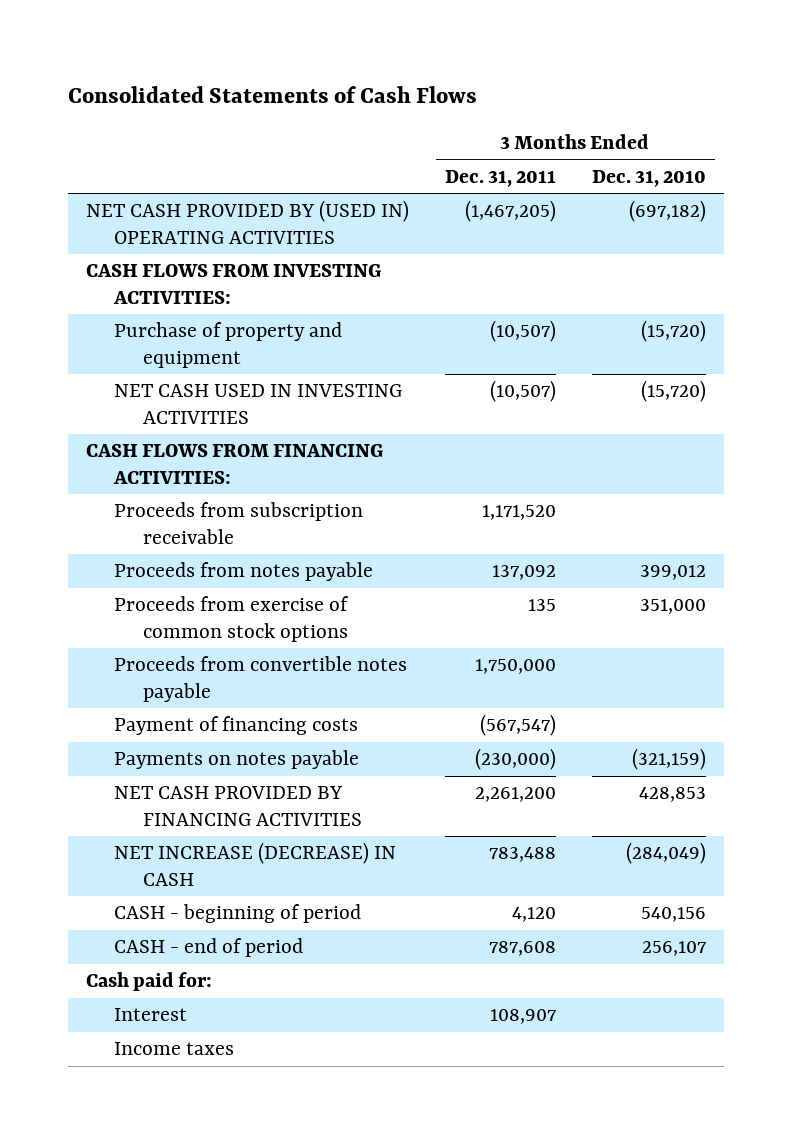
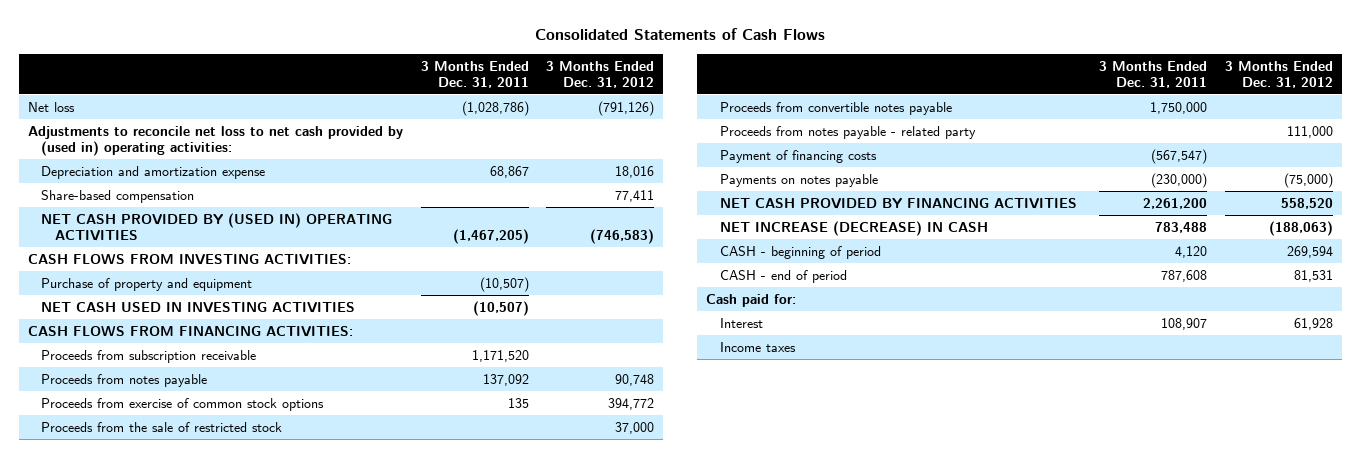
- | 3 Months Ended Dec. 31, 2011 | 3 Months Ended Dec. 31, 2010
+ | 3 Months Ended Dec. 31, 2011 | 3 Months Ended Dec. 31, 2012
+ Net loss | (1,028,786) | (791,126)
+ Adjustments to reconcile net loss to net cash provided by (used in) operating activities:
+ Depreciation and amortization expense | 68,867 | 18,016
+ Share-based compensation | | 77,411
+ Proceeds from the sale of restricted stock | | 37,000
+ Proceeds from notes payable - related party | | 111,000

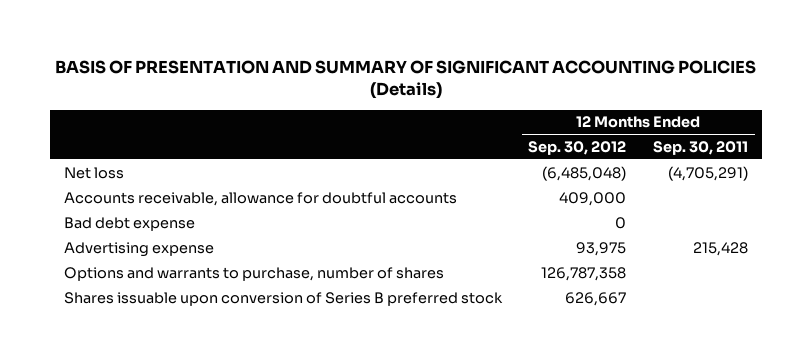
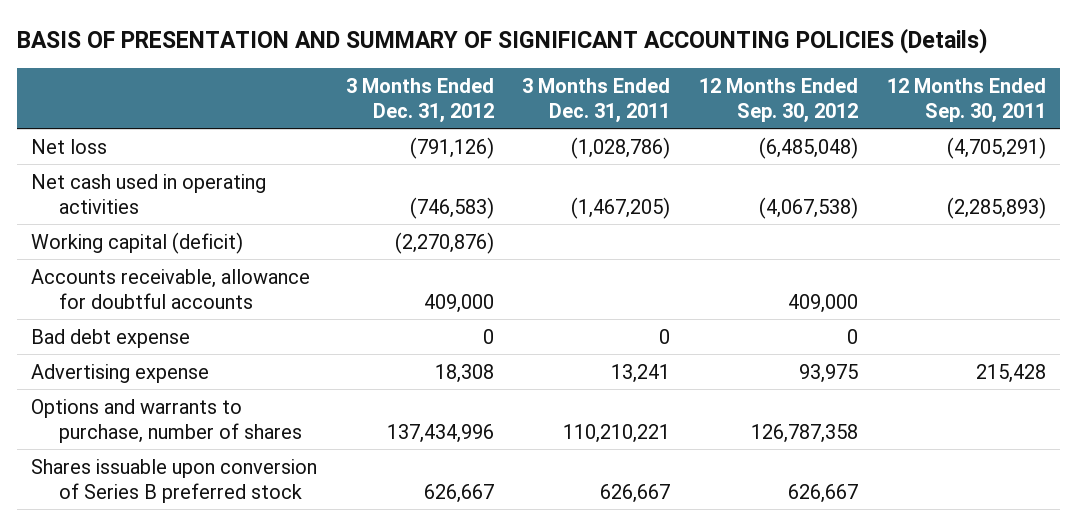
- | 12 Months Ended Sep. 30, 2012 | 12 Months Ended Sep. 30, 2011
+ | 3 Months Ended Dec. 31, 2012 | 3 Months Ended Dec. 31, 2011 | 12 Months Ended Sep. 30, 2012 | 12 Months Ended Sep. 30, 2011
+ Net cash used in operating activities | (746,583) | (1,467,205) | (4,067,538) | (2,285,893)
+ Working capital (deficit) | (2,270,876) | | |

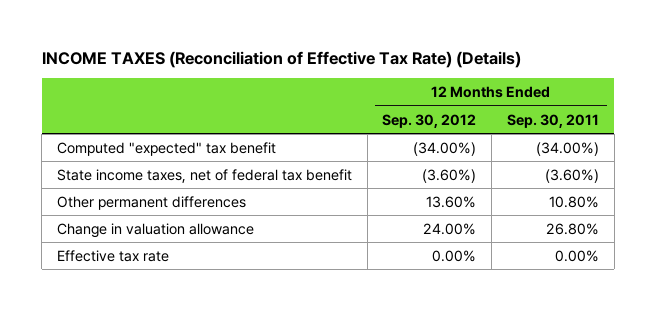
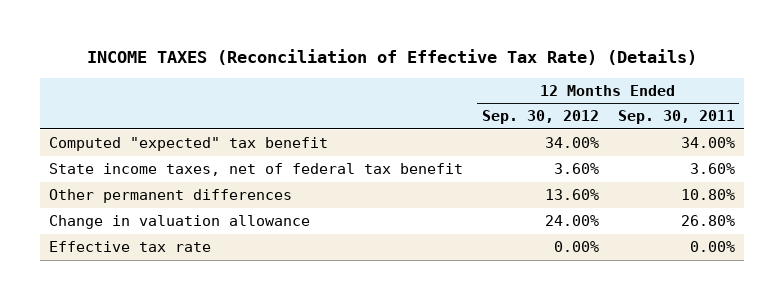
- Computed "expected" tax benefit | (34.00%) | (34.00%)
- State income taxes, net of federal tax benefit | (3.60%) | (3.60%)
+ Computed "expected" tax benefit | 34.00% | 34.00%
+ State income taxes, net of federal tax benefit | 3.60% | 3.60%

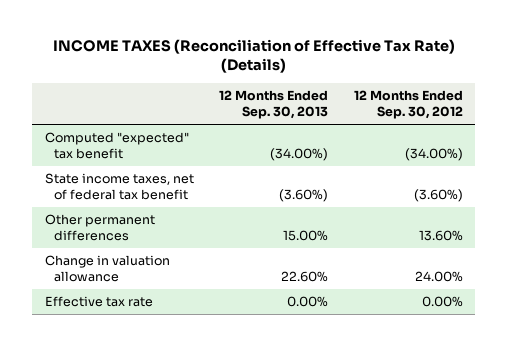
- | 12 Months Ended Sep. 30, 2012 | 12 Months Ended Sep. 30, 2011
+ | 12 Months Ended Sep. 30, 2013 | 12 Months Ended Sep. 30, 2012
- Computed "expected" tax benefit | 34.00% | 34.00%
- State income taxes, net of federal tax benefit | 3.60% | 3.60%
+ Computed "expected" tax benefit | (34.00%) | (34.00%)
+ State income taxes, net of federal tax benefit | (3.60%) | (3.60%)

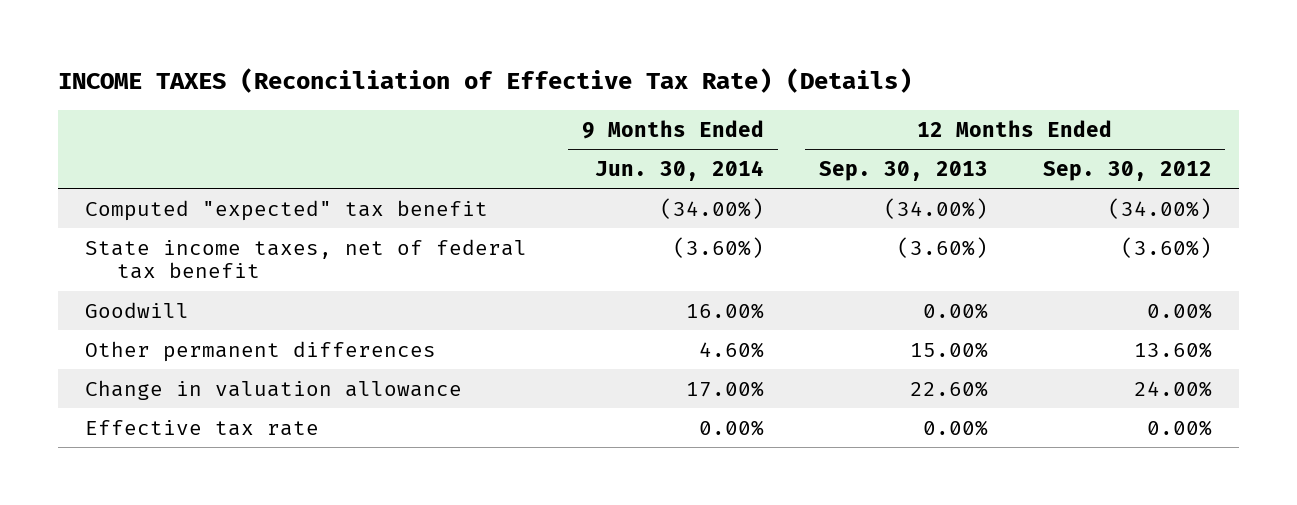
- | 12 Months Ended Sep. 30, 2013 | 12 Months Ended Sep. 30, 2012
+ | 9 Months Ended Jun. 30, 2014 | 12 Months Ended Sep. 30, 2013 | 12 Months Ended Sep. 30, 2012
+ Goodwill | 16.00% | 0.00% | 0.00%

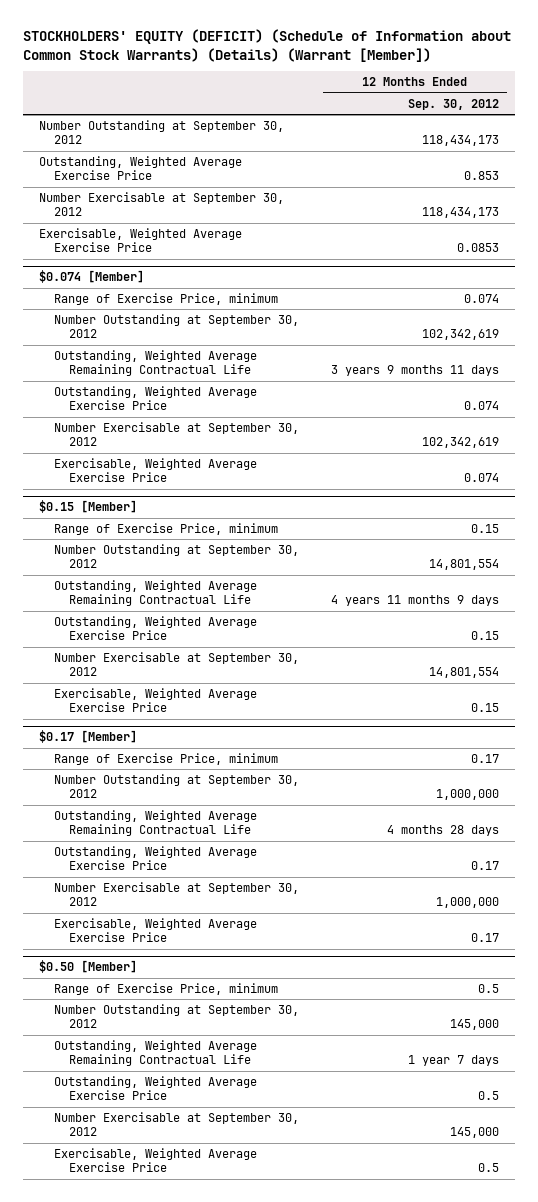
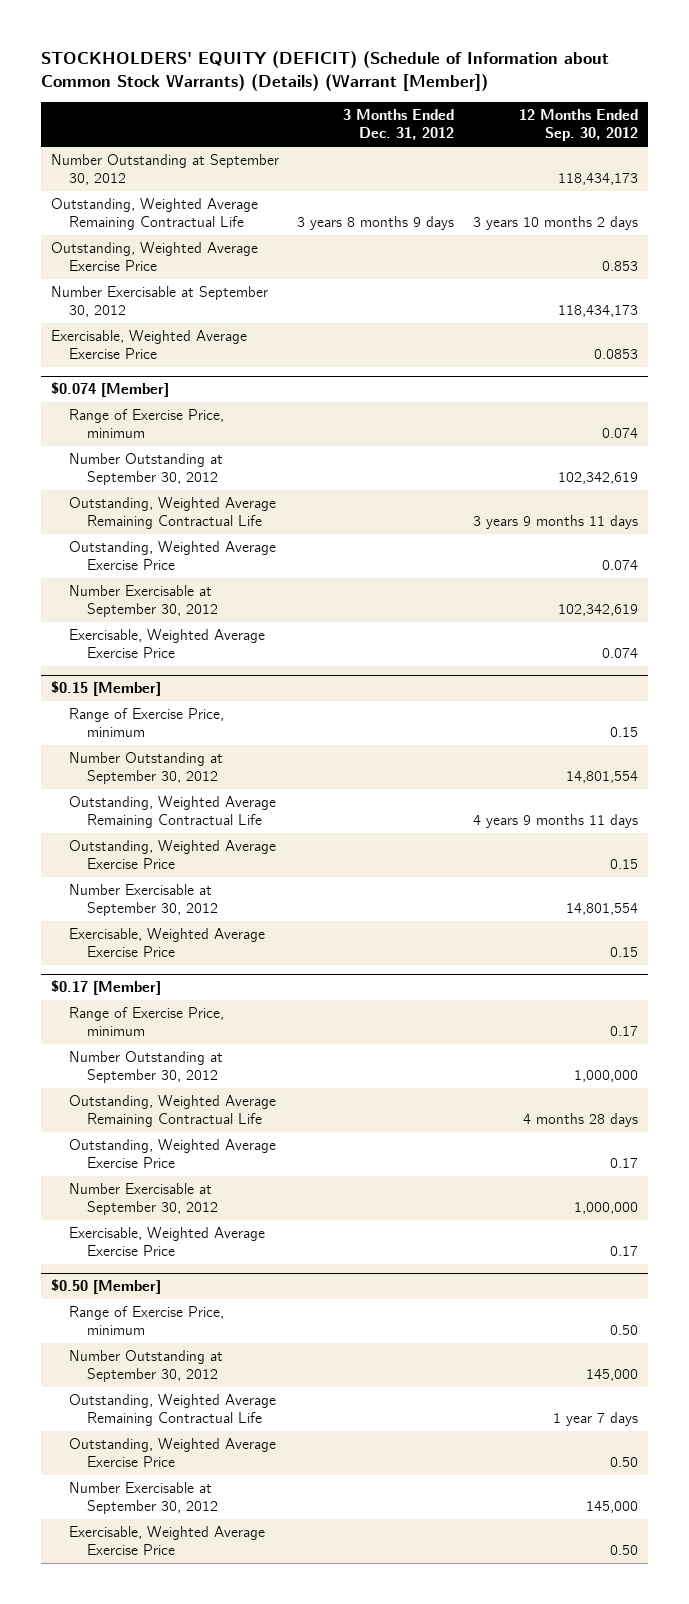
- | 12 Months Ended Sep. 30, 2012
+ | 3 Months Ended Dec. 31, 2012 | 12 Months Ended Sep. 30, 2012
+ Outstanding, Weighted Average Remaining Contractual Life | 3 years 8 months 9 days | 3 years 10 months 2 days
@ $0.15 [Member]
- Outstanding, Weighted Average Remaining Contractual Life | 4 years 11 months 9 days
+ Outstanding, Weighted Average Remaining Contractual Life | | 4 years 9 months 11 days
@ $0.50 [Member]
- Range of Exercise Price, minimum | 0.5
+ Range of Exercise Price, minimum | | 0.50
- Outstanding, Weighted Average Exercise Price | 0.5
+ Outstanding, Weighted Average Exercise Price | | 0.50
- Exercisable, Weighted Average Exercise Price | 0.5
+ Exercisable, Weighted Average Exercise Price | | 0.50

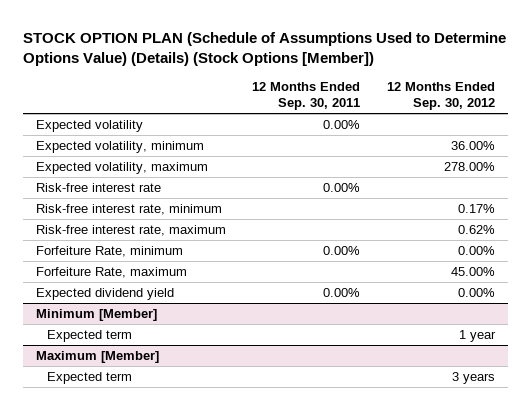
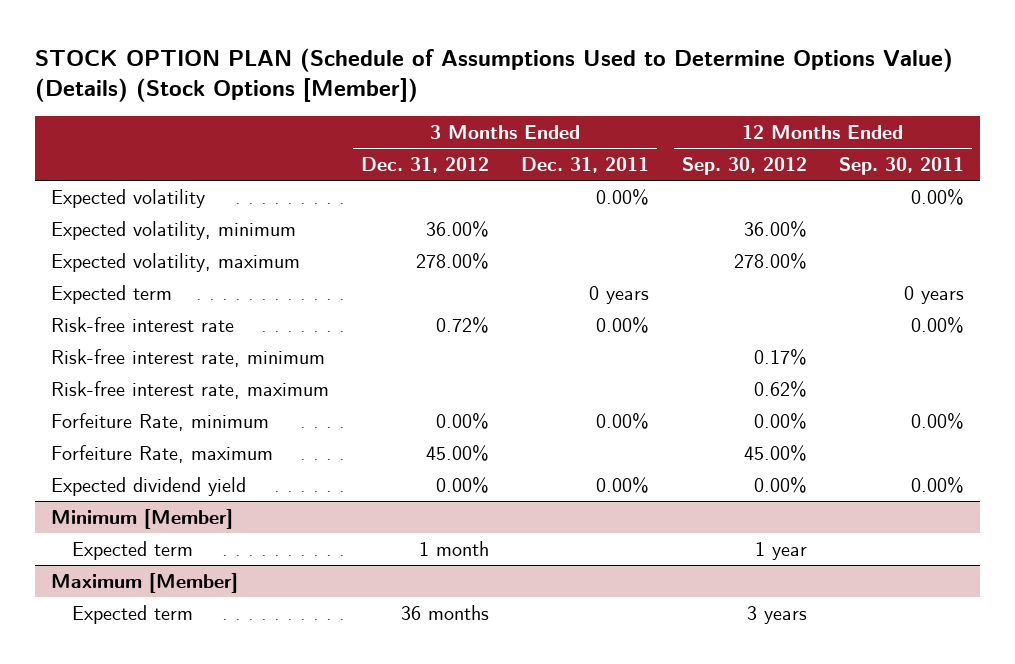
- | 12 Months Ended Sep. 30, 2011 | 12 Months Ended Sep. 30, 2012
+ | 3 Months Ended Dec. 31, 2012 | 3 Months Ended Dec. 31, 2011 | 12 Months Ended Sep. 30, 2012 | 12 Months Ended Sep. 30, 2011
+ Expected term | | 0 years | | 0 years

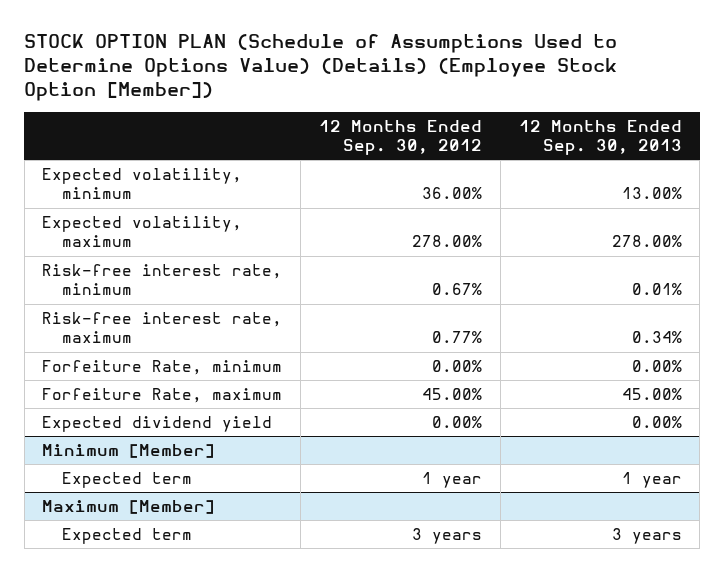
- STOCK OPTION PLAN (Schedule of Assumptions Used to Determine Options Value) (Details) (Stock Options [Member])
+ STOCK OPTION PLAN (Schedule of Assumptions Used to Determine Options Value) (Details) (Employee Stock Option [Member])
- | 3 Months Ended Dec. 31, 2012 | 3 Months Ended Dec. 31, 2011 | 12 Months Ended Sep. 30, 2012 | 12 Months Ended Sep. 30, 2011
+ | 12 Months Ended Sep. 30, 2012 | 12 Months Ended Sep. 30, 2013
- Expected volatility | | 0.00% | | 0.00%
- Expected term | | 0 years | | 0 years
- Risk-free interest rate | 0.72% | 0.00% | | 0.00%
- Risk-free interest rate, minimum | | | 0.17% |
- Risk-free interest rate, maximum | | | 0.62% |
+ Risk-free interest rate, minimum | 0.67% | 0.01%
+ Risk-free interest rate, maximum | 0.77% | 0.34%

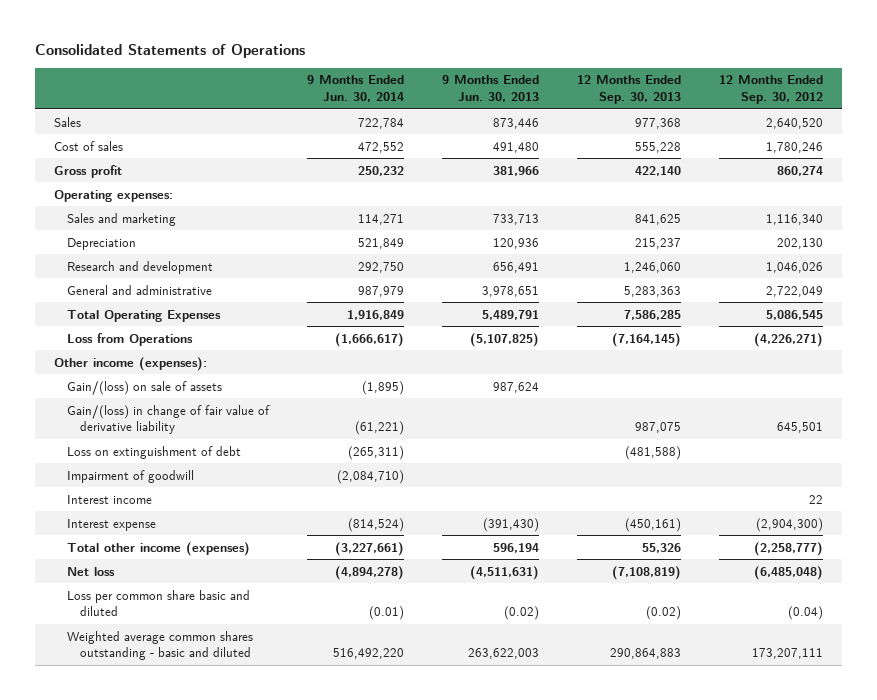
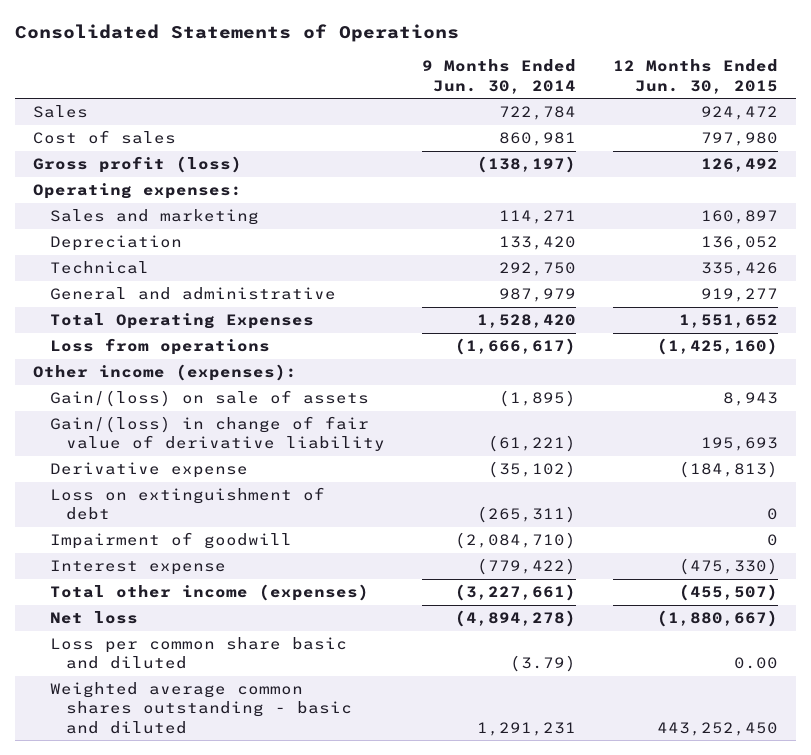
- | 9 Months Ended Jun. 30, 2014 | 9 Months Ended Jun. 30, 2013 | 12 Months Ended Sep. 30, 2013 | 12 Months Ended Sep. 30, 2012
+ | 9 Months Ended Jun. 30, 2014 | 12 Months Ended Jun. 30, 2015
- Cost of sales | 472,552 | 491,480 | 555,228 | 1,780,246
- Gross profit | 250,232 | 381,966 | 422,140 | 860,274
+ Cost of sales | 860,981 | 797,980
+ Gross profit (loss) | (138,197) | 126,492
- Depreciation | 521,849 | 120,936 | 215,237 | 202,130
- Research and development | 292,750 | 656,491 | 1,246,060 | 1,046,026
+ Depreciation | 133,420 | 136,052
+ Technical | 292,750 | 335,426
- Total Operating Expenses | 1,916,849 | 5,489,791 | 7,586,285 | 5,086,545
- Loss from Operations | (1,666,617) | (5,107,825) | (7,164,145) | (4,226,271)
+ Total Operating Expenses | 1,528,420 | 1,551,652
+ Loss from operations | (1,666,617) | (1,425,160)
+ Derivative expense | (35,102) | (184,813)
- Interest income | | | | 22
- Interest expense | (814,524) | (391,430) | (450,161) | (2,904,300)
+ Interest expense | (779,422) | (475,330)
- Loss per common share basic and diluted | (0.01) | (0.02) | (0.02) | (0.04)
- Weighted average common shares outstanding - basic and diluted | 516,492,220 | 263,622,003 | 290,864,883 | 173,207,111
+ Loss per common share basic and diluted | (3.79) | 0.00
+ Weighted average common shares outstanding - basic and diluted | 1,291,231 | 443,252,450

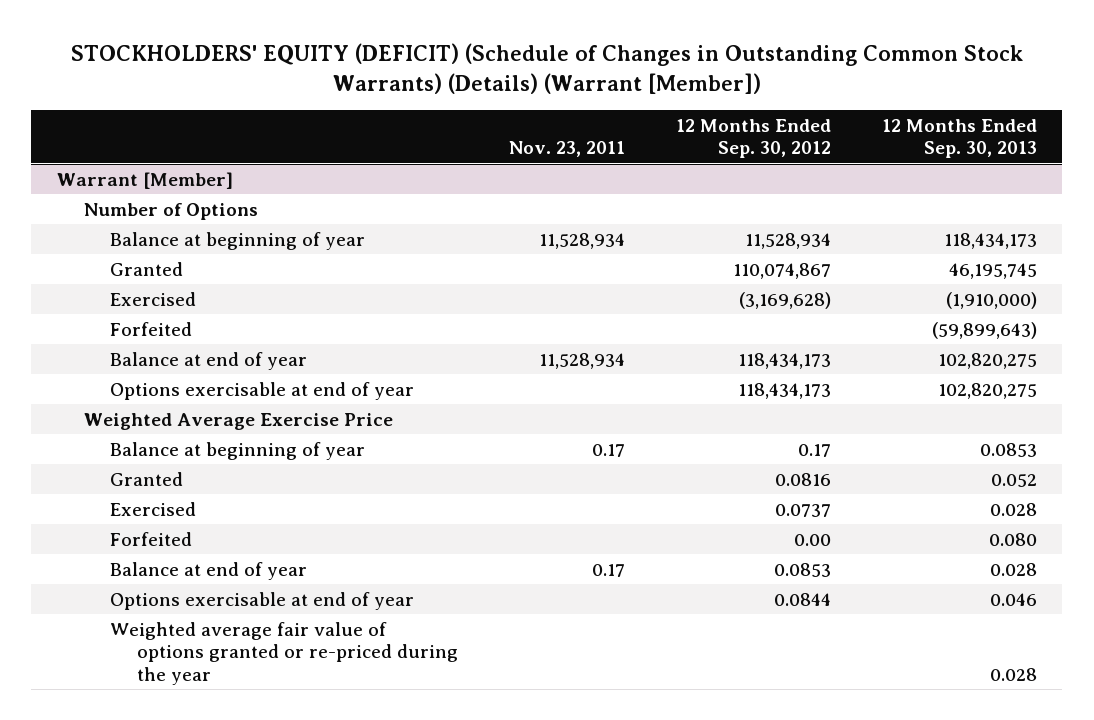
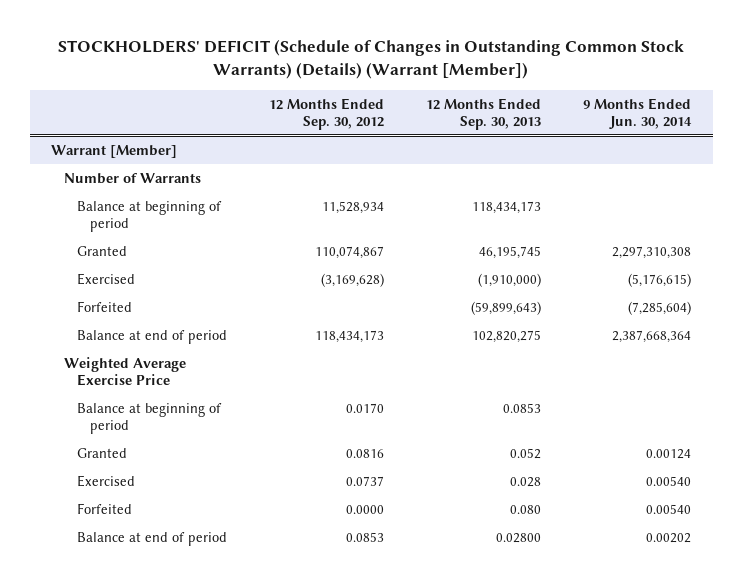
- STOCKHOLDERS' EQUITY (DEFICIT) (Schedule of Changes in Outstanding Common Stock Warrants) (Details) (Warrant [Member])
+ STOCKHOLDERS' DEFICIT (Schedule of Changes in Outstanding Common Stock Warrants) (Details) (Warrant [Member])
- | Nov. 23, 2011 | 12 Months Ended Sep. 30, 2012 | 12 Months Ended Sep. 30, 2013
+ | 12 Months Ended Sep. 30, 2012 | 12 Months Ended Sep. 30, 2013 | 9 Months Ended Jun. 30, 2014
@ Warrant [Member]
- Number of Options
- Balance at beginning of year | 11,528,934 | 11,528,934 | 118,434,173
+ Number of Warrants
+ Balance at beginning of period | 11,528,934 | 118,434,173 |
- Balance at end of year | 11,528,934 | 118,434,173 | 102,820,275
- Options exercisable at end of year | | 118,434,173 | 102,820,275
+ Balance at end of period | 118,434,173 | 102,820,275 | 2,387,668,364
- Balance at beginning of year | 0.17 | 0.17 | 0.0853
+ Balance at beginning of period | 0.0170 | 0.0853 |
- Forfeited | | 0.00 | 0.080
- Balance at end of year | 0.17 | 0.0853 | 0.028
- Options exercisable at end of year | | 0.0844 | 0.046
- Weighted average fair value of options granted or re-priced during the year | | | 0.028
+ Forfeited | 0.0000 | 0.080 | 0.00540
+ Balance at end of period | 0.0853 | 0.02800 | 0.00202

